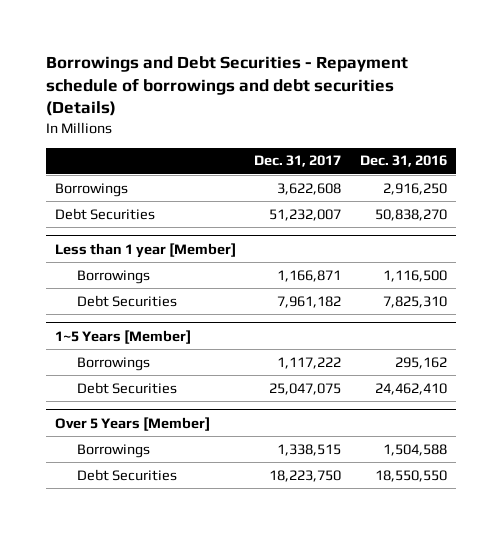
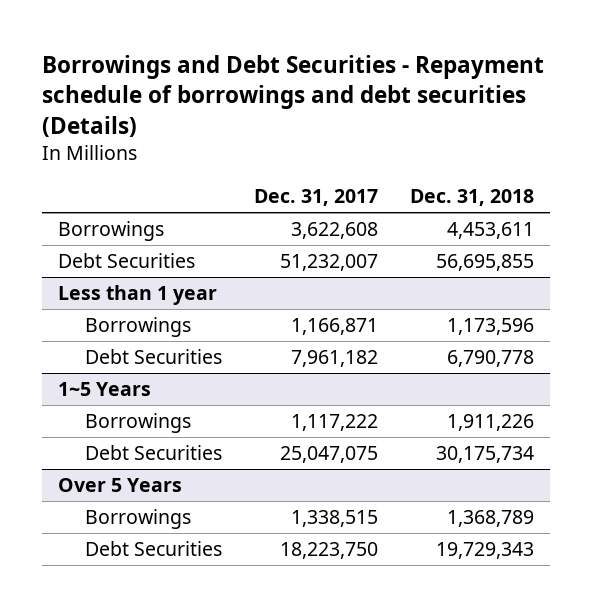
- | Dec. 31, 2017 | Dec. 31, 2016
+ | Dec. 31, 2017 | Dec. 31, 2018
- Less than 1 year [Member]
+ Less than 1 year
- 1~5 Years [Member]
+ 1~5 Years
- Over 5 Years [Member]
+ Over 5 Years

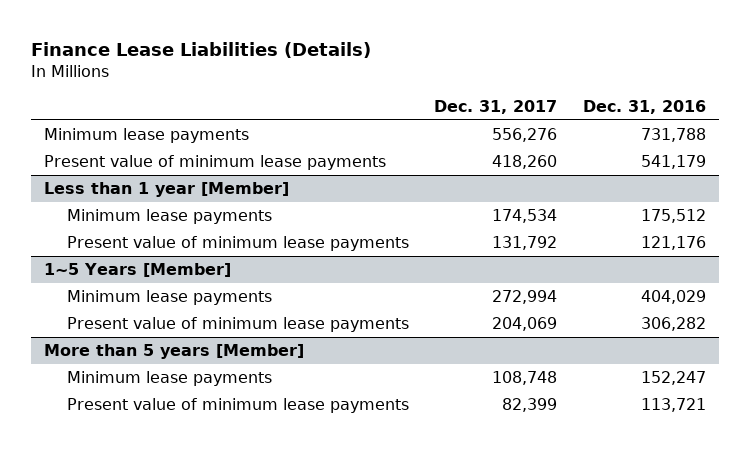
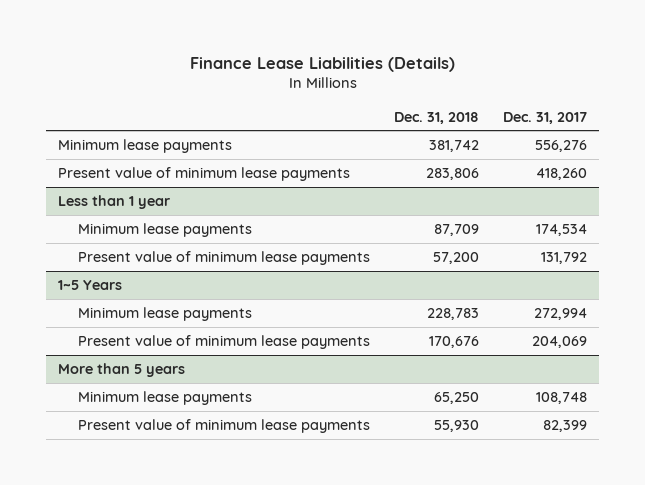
- | Dec. 31, 2017 | Dec. 31, 2016
+ | Dec. 31, 2018 | Dec. 31, 2017
- Less than 1 year [Member]
+ Less than 1 year
- 1~5 Years [Member]
+ 1~5 Years
- More than 5 years [Member]
+ More than 5 years

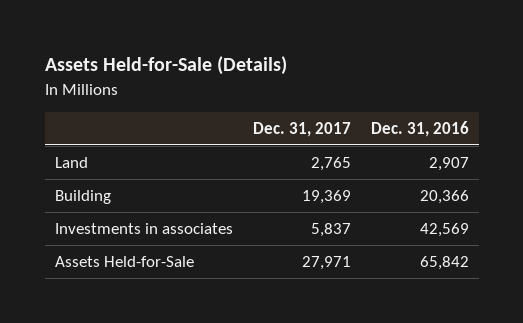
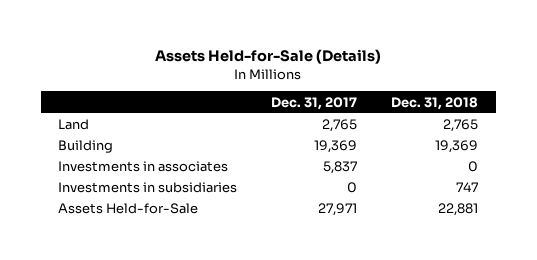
- | Dec. 31, 2017 | Dec. 31, 2016
+ | Dec. 31, 2017 | Dec. 31, 2018
+ Investments in subsidiaries | 0 | 747

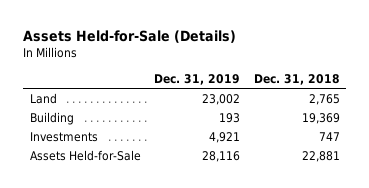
- | Dec. 31, 2017 | Dec. 31, 2018
+ | Dec. 31, 2019 | Dec. 31, 2018
- Investments in associates | 5,837 | 0
- Investments in subsidiaries | 0 | 747
+ Investments | 4,921 | 747

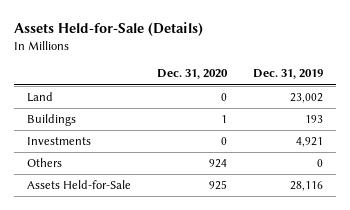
- | Dec. 31, 2019 | Dec. 31, 2018
+ | Dec. 31, 2020 | Dec. 31, 2019
- Building | 193 | 19,369
+ Buildings | 1 | 193
+ Others | 924 | 0

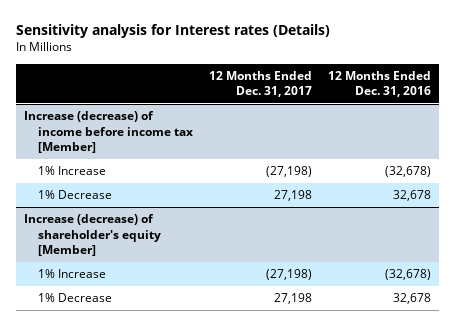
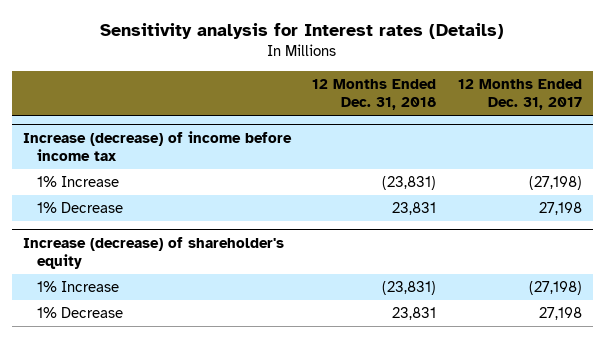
- | 12 Months Ended Dec. 31, 2017 | 12 Months Ended Dec. 31, 2016
+ | 12 Months Ended Dec. 31, 2018 | 12 Months Ended Dec. 31, 2017
- Increase (decrease) of income before income tax [Member]
+ Increase (decrease) of income before income tax
- Increase (decrease) of shareholder's equity [Member]
+ Increase (decrease) of shareholder's equity

